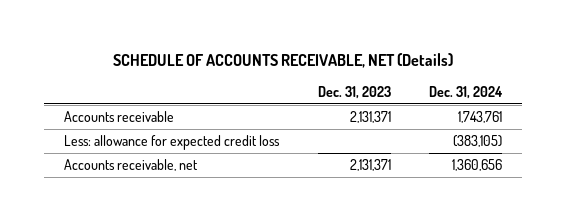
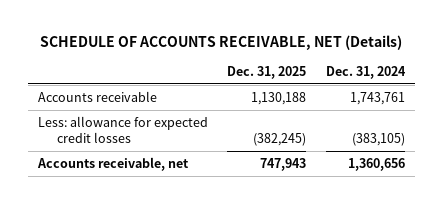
- | Dec. 31, 2023 | Dec. 31, 2024
+ | Dec. 31, 2025 | Dec. 31, 2024
- Less: allowance for expected credit loss | | (383,105)
+ Less: allowance for expected credit losses | (382,245) | (383,105)

